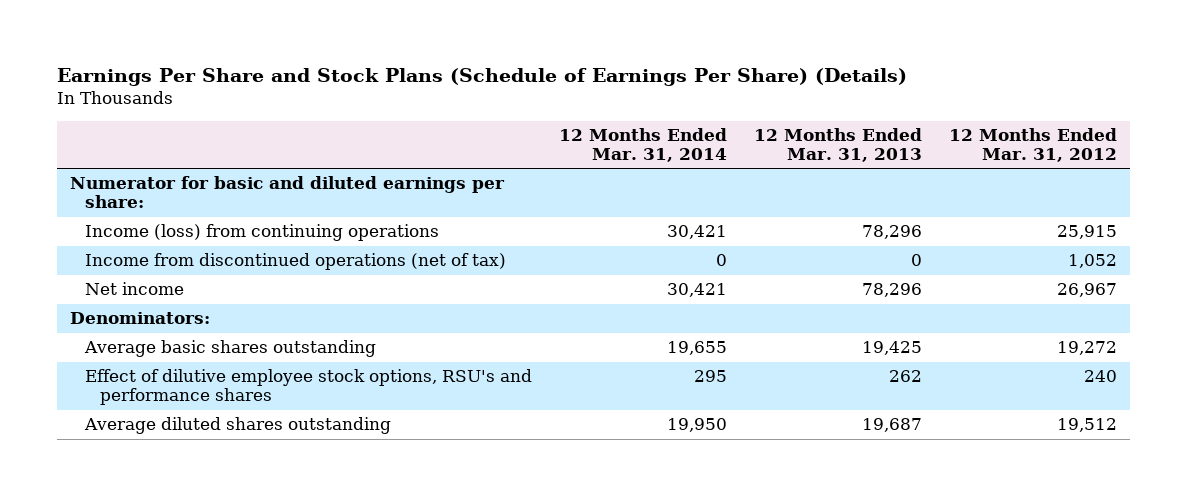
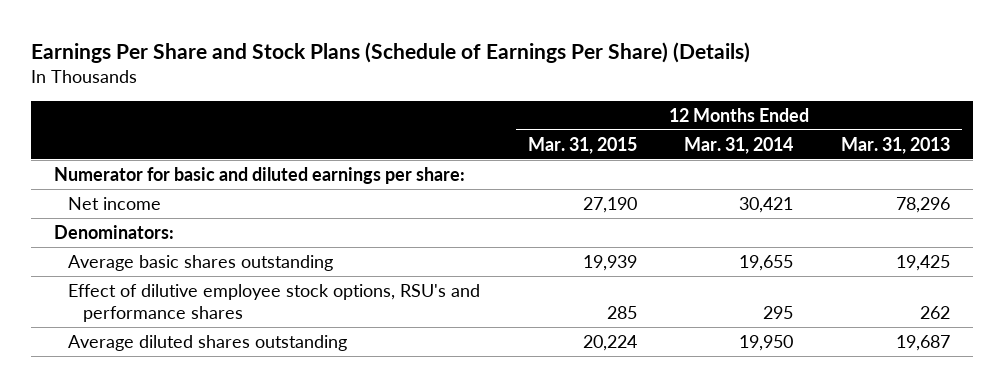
- | 12 Months Ended Mar. 31, 2014 | 12 Months Ended Mar. 31, 2013 | 12 Months Ended Mar. 31, 2012
+ | 12 Months Ended Mar. 31, 2015 | 12 Months Ended Mar. 31, 2014 | 12 Months Ended Mar. 31, 2013
- Income (loss) from continuing operations | 30,421 | 78,296 | 25,915
- Income from discontinued operations (net of tax) | 0 | 0 | 1,052

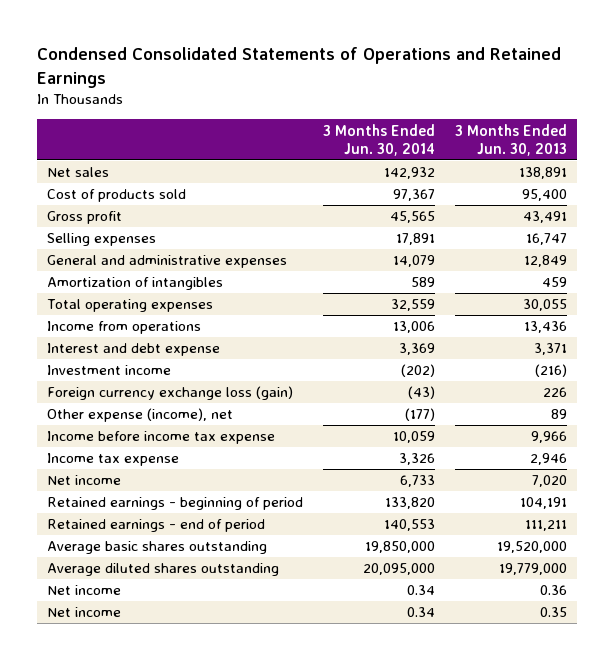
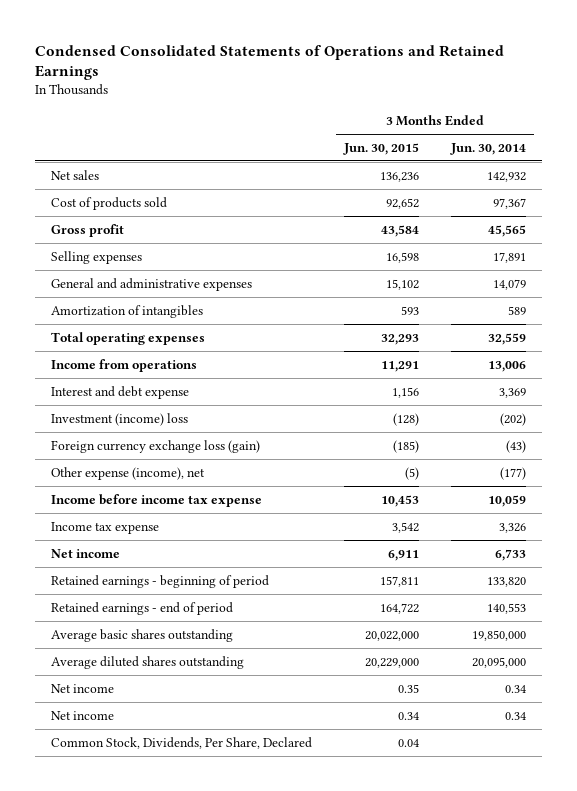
- | 3 Months Ended Jun. 30, 2014 | 3 Months Ended Jun. 30, 2013
+ | 3 Months Ended Jun. 30, 2015 | 3 Months Ended Jun. 30, 2014
- Investment income | (202) | (216)
+ Investment (income) loss | (128) | (202)
+ Common Stock, Dividends, Per Share, Declared | 0.04 |

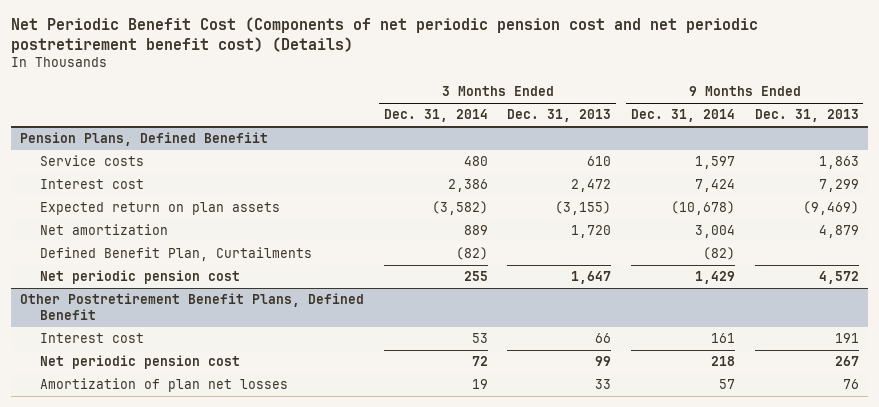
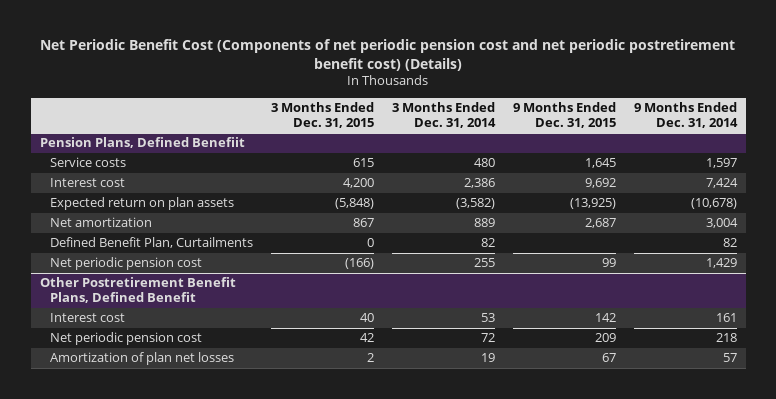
- | 3 Months Ended Dec. 31, 2014 | 3 Months Ended Dec. 31, 2013 | 9 Months Ended Dec. 31, 2014 | 9 Months Ended Dec. 31, 2013
+ | 3 Months Ended Dec. 31, 2015 | 3 Months Ended Dec. 31, 2014 | 9 Months Ended Dec. 31, 2015 | 9 Months Ended Dec. 31, 2014
@ Pension Plans, Defined Benefiit
- Defined Benefit Plan, Curtailments | (82) | | (82) |
+ Defined Benefit Plan, Curtailments | 0 | 82 | | 82

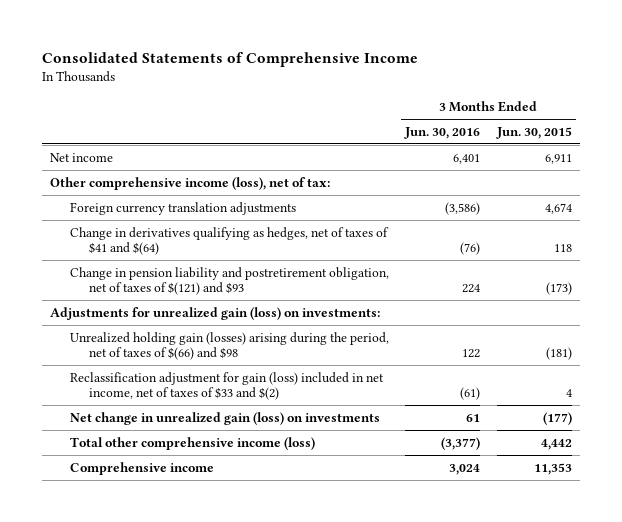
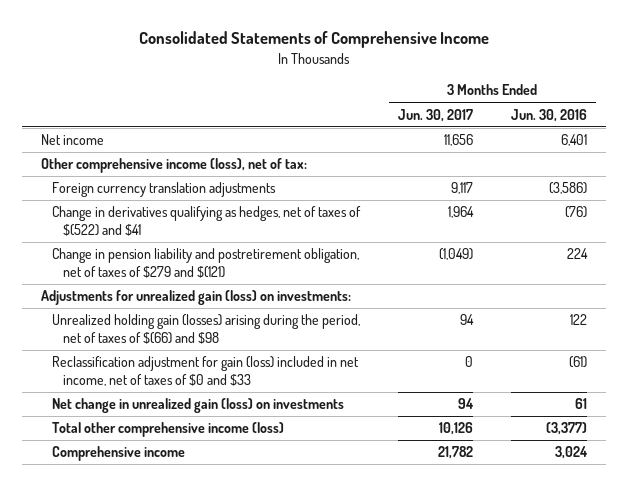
- | 3 Months Ended Jun. 30, 2016 | 3 Months Ended Jun. 30, 2015
+ | 3 Months Ended Jun. 30, 2017 | 3 Months Ended Jun. 30, 2016
- Change in derivatives qualifying as hedges, net of taxes of $41 and $(64) | (76) | 118
- Change in pension liability and postretirement obligation, net of taxes of $(121) and $93 | 224 | (173)
+ Change in derivatives qualifying as hedges, net of taxes of $(522) and $41 | 1,964 | (76)
+ Change in pension liability and postretirement obligation, net of taxes of $279 and $(121) | (1,049) | 224
- Reclassification adjustment for gain (loss) included in net income, net of taxes of $33 and $(2) | (61) | 4
+ Reclassification adjustment for gain (loss) included in net income, net of taxes of $0 and $33 | 0 | (61)

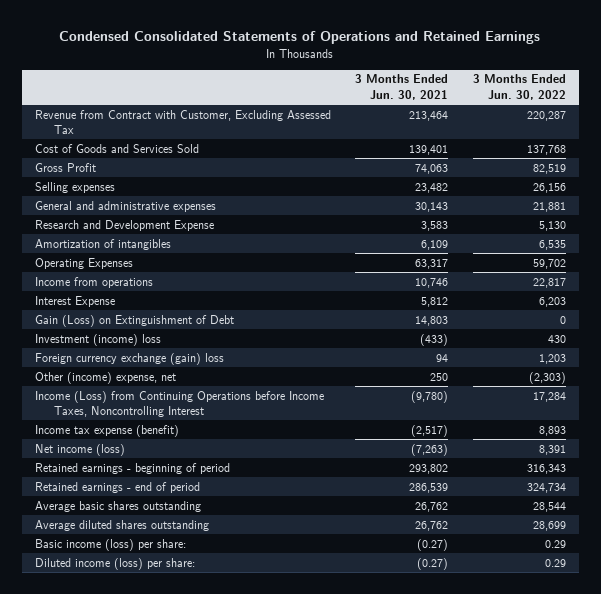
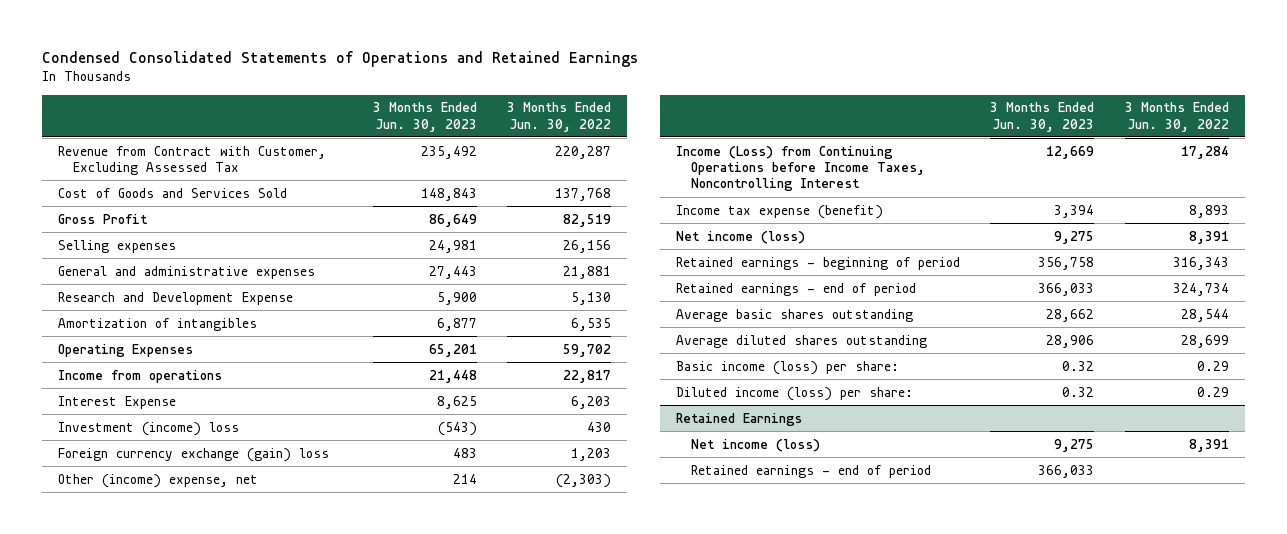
- | 3 Months Ended Jun. 30, 2021 | 3 Months Ended Jun. 30, 2022
+ | 3 Months Ended Jun. 30, 2023 | 3 Months Ended Jun. 30, 2022
- Gain (Loss) on Extinguishment of Debt | 14,803 | 0
+ Retained Earnings
+ Net income (loss) | 9,275 | 8,391
+ Retained earnings - end of period | 366,033 |

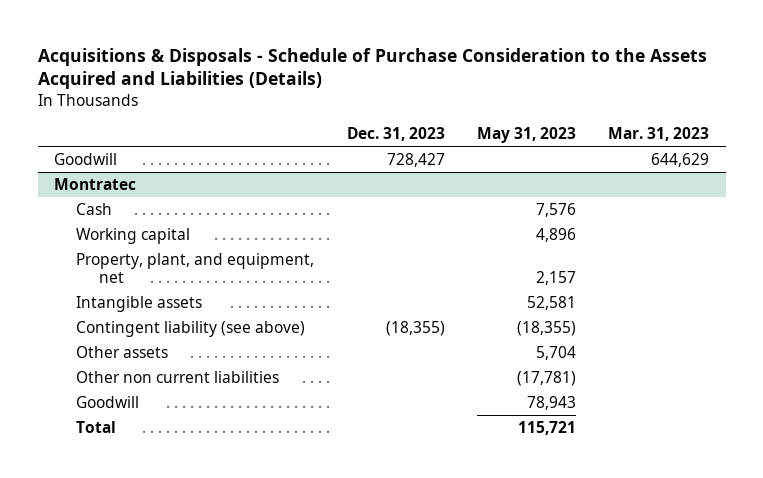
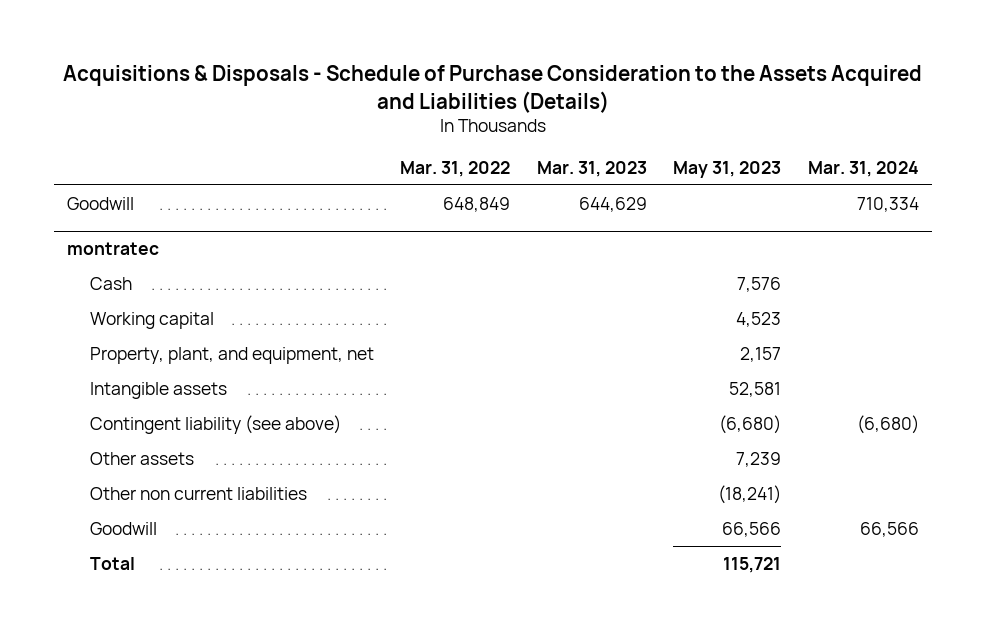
- | Dec. 31, 2023 | May 31, 2023 | Mar. 31, 2023
+ | Mar. 31, 2022 | Mar. 31, 2023 | May 31, 2023 | Mar. 31, 2024
- Montratec
+ montratec
- Working capital | | 4,896 |
+ Working capital | | | 4,523 |
- Contingent liability (see above) | (18,355) | (18,355) |
- Other assets | | 5,704 |
- Other non current liabilities | | (17,781) |
- Goodwill | | 78,943 |
+ Contingent liability (see above) | | | (6,680) | (6,680)
+ Other assets | | | 7,239 |
+ Other non current liabilities | | | (18,241) |
+ Goodwill | | | 66,566 | 66,566

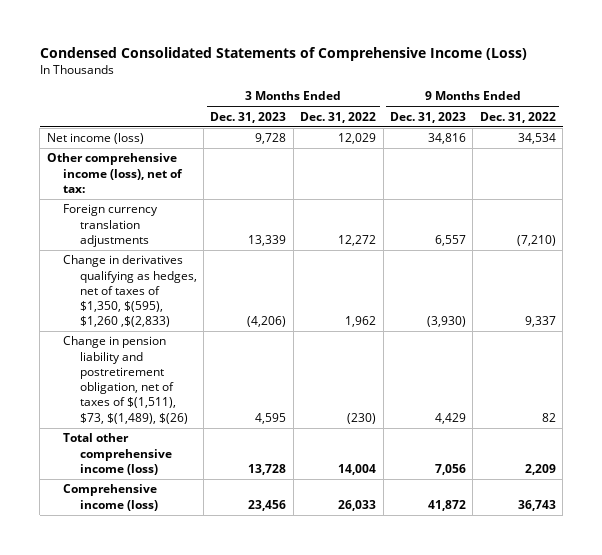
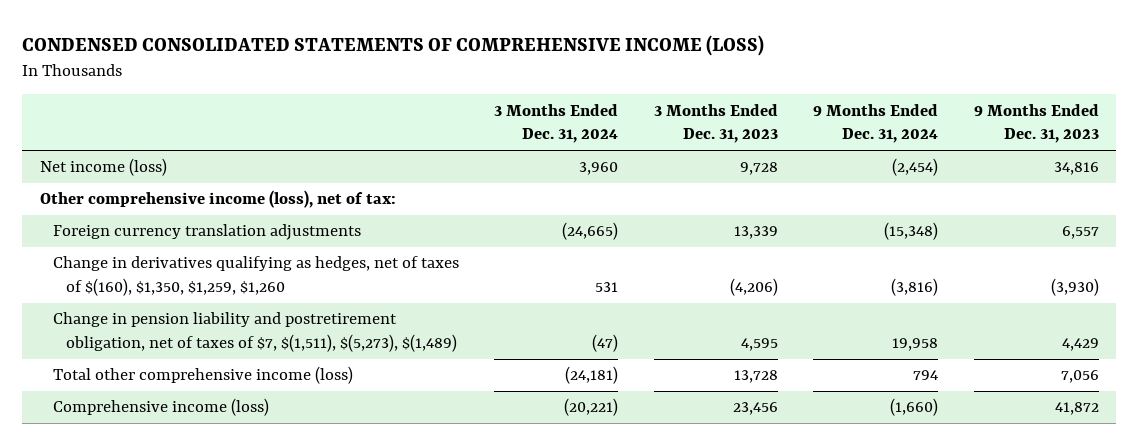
- Condensed Consolidated Statements of Comprehensive Income (Loss)
+ CONDENSED CONSOLIDATED STATEMENTS OF COMPREHENSIVE INCOME (LOSS)
- | 3 Months Ended Dec. 31, 2023 | 3 Months Ended Dec. 31, 2022 | 9 Months Ended Dec. 31, 2023 | 9 Months Ended Dec. 31, 2022
+ | 3 Months Ended Dec. 31, 2024 | 3 Months Ended Dec. 31, 2023 | 9 Months Ended Dec. 31, 2024 | 9 Months Ended Dec. 31, 2023
- Change in derivatives qualifying as hedges, net of taxes of $1,350, $(595), $1,260 ,$(2,833) | (4,206) | 1,962 | (3,930) | 9,337
- Change in pension liability and postretirement obligation, net of taxes of $(1,511), $73, $(1,489), $(26) | 4,595 | (230) | 4,429 | 82
+ Change in derivatives qualifying as hedges, net of taxes of $(160), $1,350, $1,259, $1,260 | 531 | (4,206) | (3,816) | (3,930)
+ Change in pension liability and postretirement obligation, net of taxes of $7, $(1,511), $(5,273), $(1,489) | (47) | 4,595 | 19,958 | 4,429

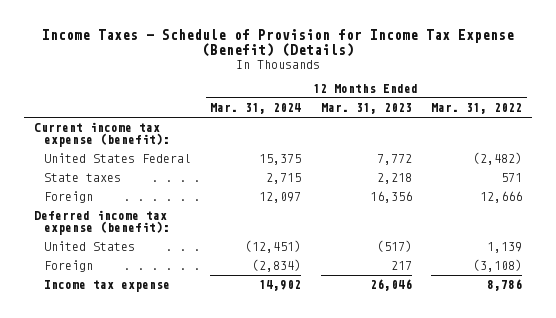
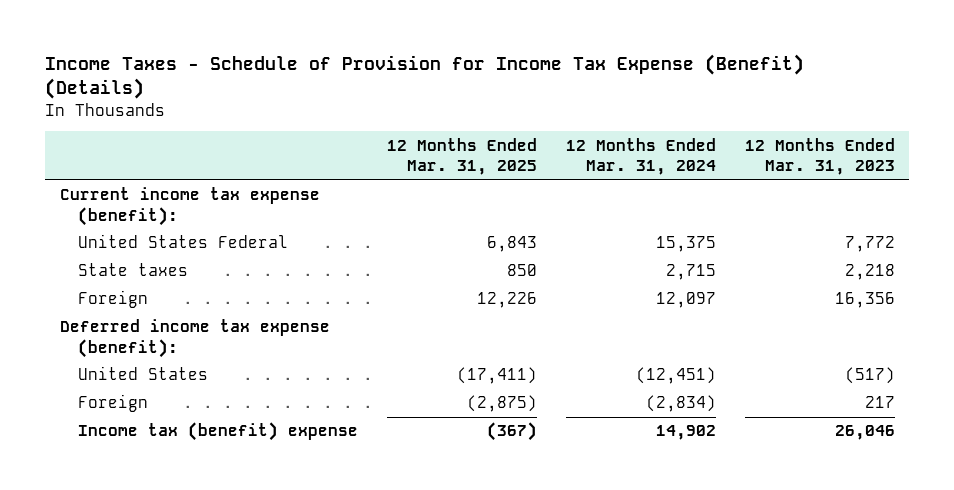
- | 12 Months Ended Mar. 31, 2024 | 12 Months Ended Mar. 31, 2023 | 12 Months Ended Mar. 31, 2022
+ | 12 Months Ended Mar. 31, 2025 | 12 Months Ended Mar. 31, 2024 | 12 Months Ended Mar. 31, 2023
- Income tax expense | 14,902 | 26,046 | 8,786
+ Income tax (benefit) expense | (367) | 14,902 | 26,046

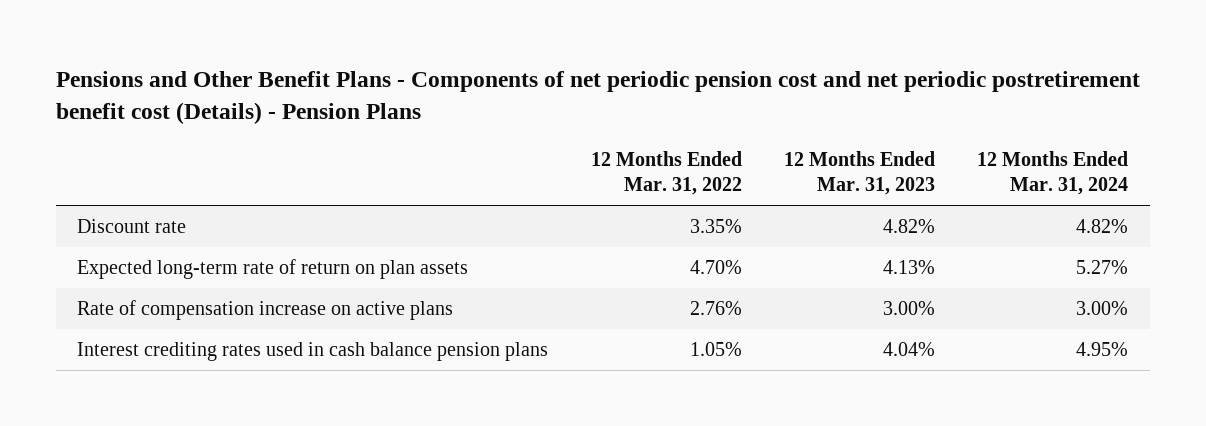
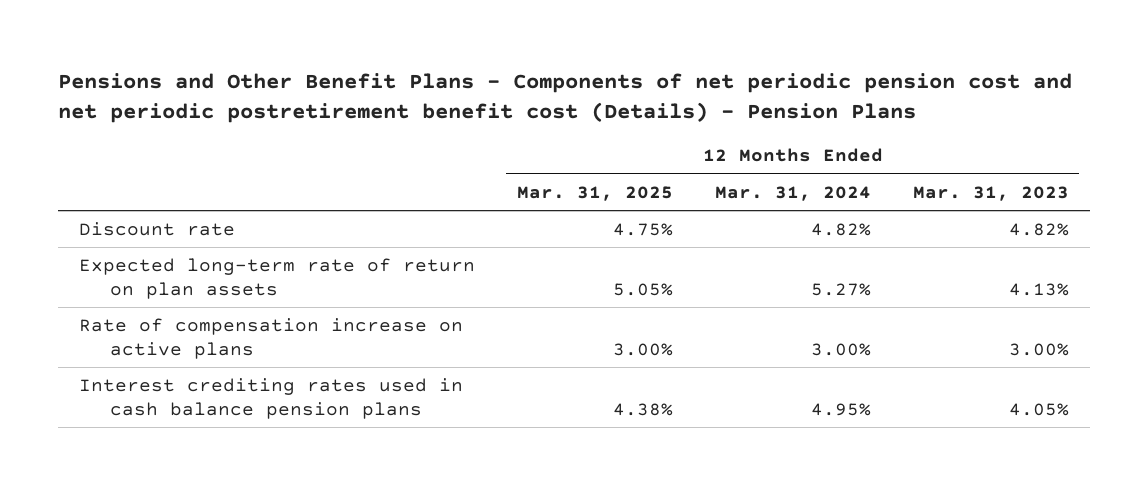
- | 12 Months Ended Mar. 31, 2022 | 12 Months Ended Mar. 31, 2023 | 12 Months Ended Mar. 31, 2024
+ | 12 Months Ended Mar. 31, 2025 | 12 Months Ended Mar. 31, 2024 | 12 Months Ended Mar. 31, 2023
- Interest crediting rates used in cash balance pension plans | 1.05% | 4.04% | 4.95%
+ Interest crediting rates used in cash balance pension plans | 4.38% | 4.95% | 4.05%

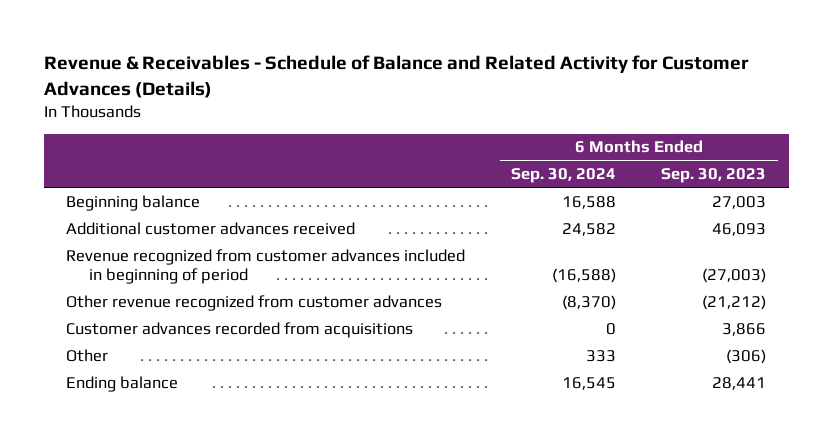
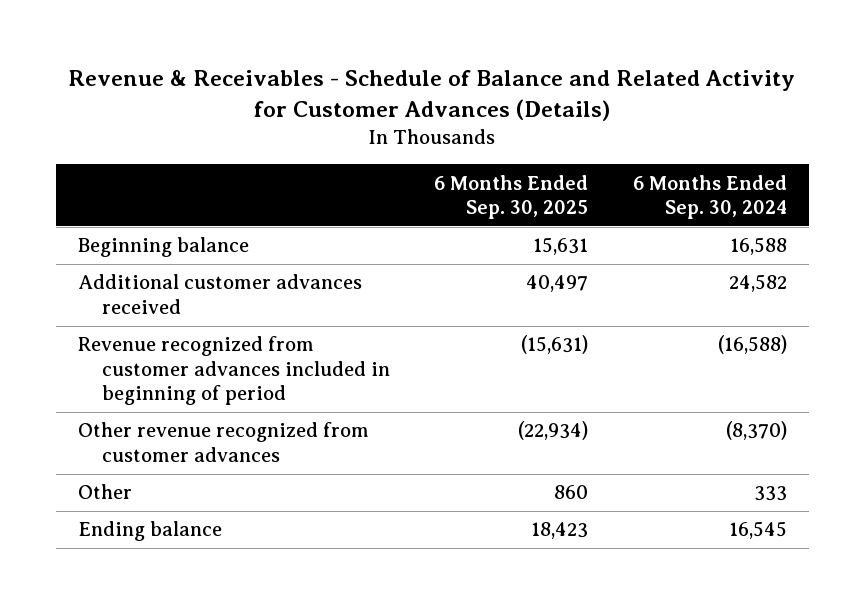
- | 6 Months Ended Sep. 30, 2024 | 6 Months Ended Sep. 30, 2023
+ | 6 Months Ended Sep. 30, 2025 | 6 Months Ended Sep. 30, 2024
- Customer advances recorded from acquisitions | 0 | 3,866

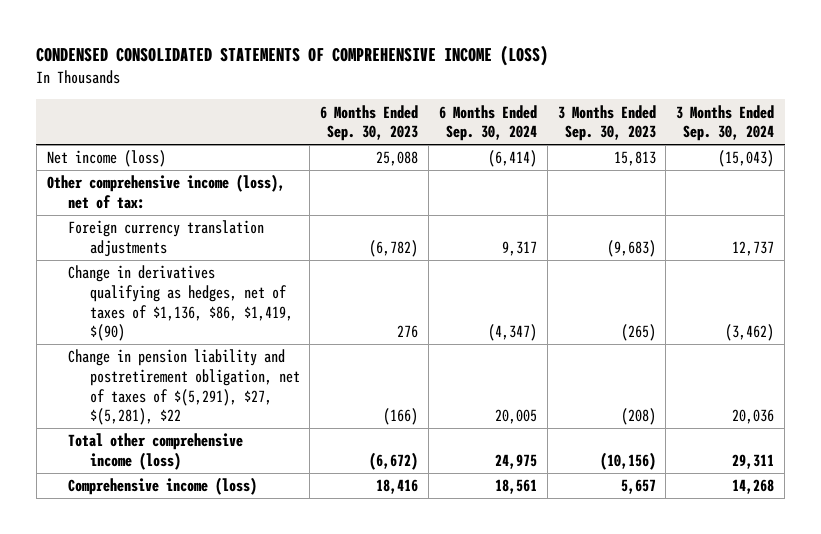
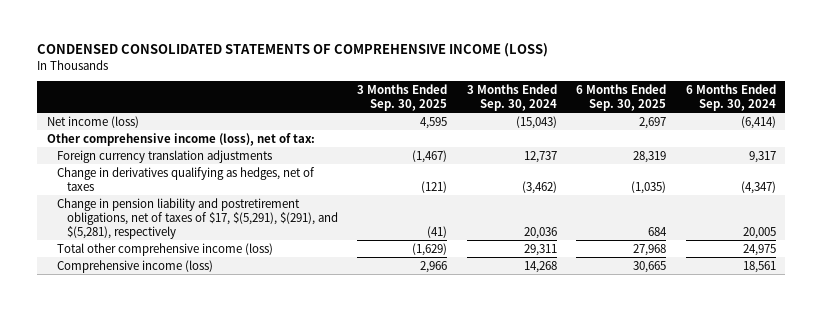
- | 6 Months Ended Sep. 30, 2023 | 6 Months Ended Sep. 30, 2024 | 3 Months Ended Sep. 30, 2023 | 3 Months Ended Sep. 30, 2024
+ | 3 Months Ended Sep. 30, 2025 | 3 Months Ended Sep. 30, 2024 | 6 Months Ended Sep. 30, 2025 | 6 Months Ended Sep. 30, 2024
- Change in derivatives qualifying as hedges, net of taxes of $1,136, $86, $1,419, $(90) | 276 | (4,347) | (265) | (3,462)
- Change in pension liability and postretirement obligation, net of taxes of $(5,291), $27, $(5,281), $22 | (166) | 20,005 | (208) | 20,036
+ Change in derivatives qualifying as hedges, net of taxes | (121) | (3,462) | (1,035) | (4,347)
+ Change in pension liability and postretirement obligations, net of taxes of $17, $(5,291), $(291), and $(5,281), respectively | (41) | 20,036 | 684 | 20,005

